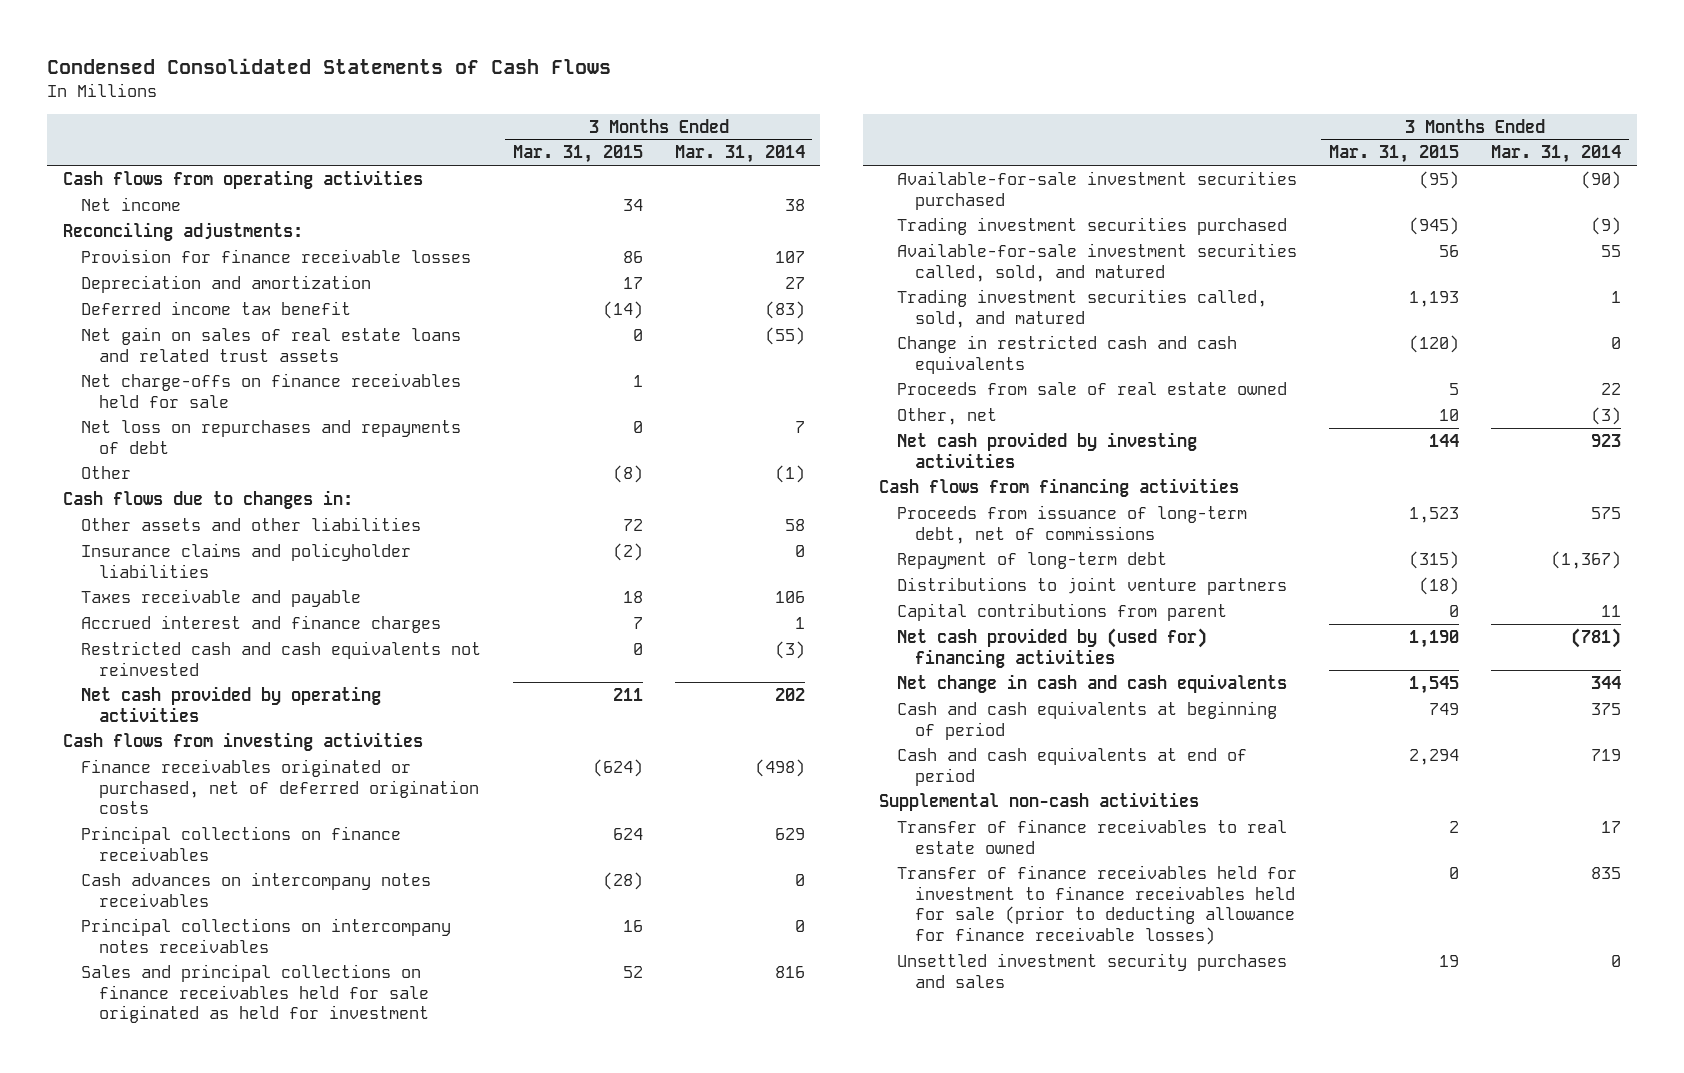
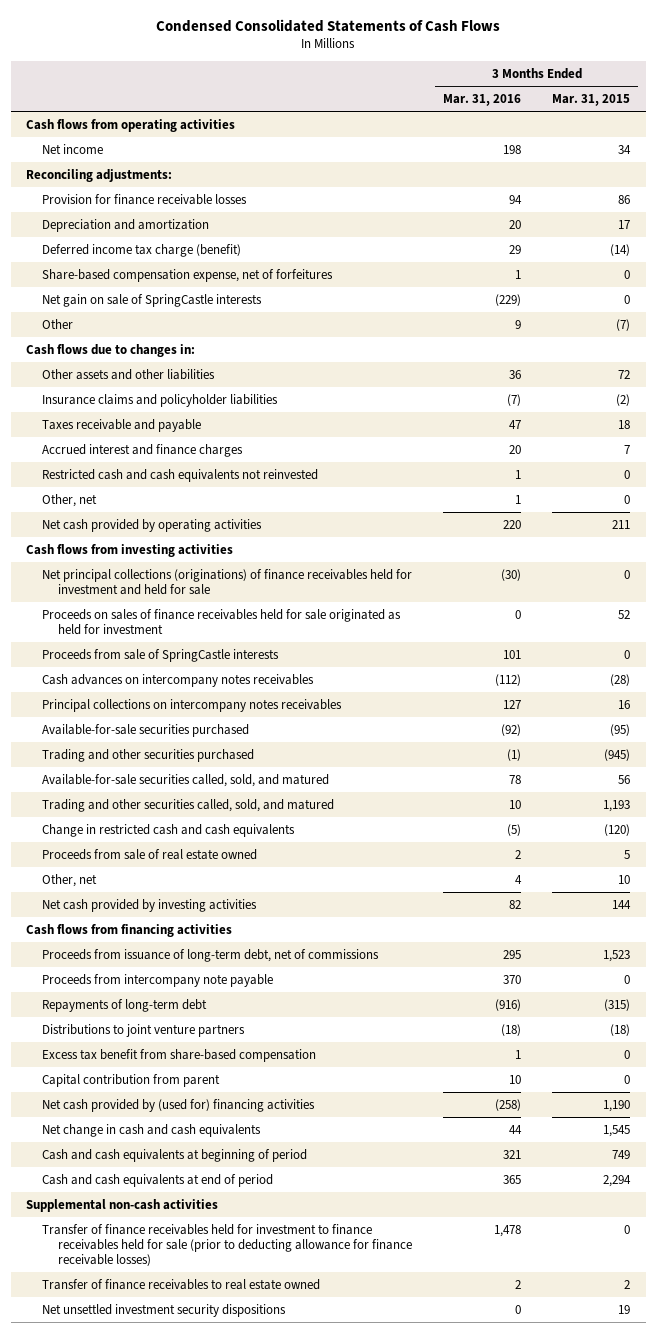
- | 3 Months Ended Mar. 31, 2015 | 3 Months Ended Mar. 31, 2014
+ | 3 Months Ended Mar. 31, 2016 | 3 Months Ended Mar. 31, 2015
- Deferred income tax benefit | (14) | (83)
- Net gain on sales of real estate loans and related trust assets | 0 | (55)
- Net charge-offs on finance receivables held for sale | 1 |
- Net loss on repurchases and repayments of debt | 0 | 7
- Other | (8) | (1)
+ Deferred income tax charge (benefit) | 29 | (14)
+ Share-based compensation expense, net of forfeitures | 1 | 0
+ Net gain on sale of SpringCastle interests | (229) | 0
+ Other | 9 | (7)
+ Other, net | 1 | 0
- Finance receivables originated or purchased, net of deferred origination costs | (624) | (498)
- Principal collections on finance receivables | 624 | 629
+ Net principal collections (originations) of finance receivables held for investment and held for sale | (30) | 0
+ Proceeds on sales of finance receivables held for sale originated as held for investment | 0 | 52
+ Proceeds from sale of SpringCastle interests | 101 | 0
- Sales and principal collections on finance receivables held for sale originated as held for investment | 52 | 816
- Available-for-sale investment securities purchased | (95) | (90)
- Trading investment securities purchased | (945) | (9)
- Available-for-sale investment securities called, sold, and matured | 56 | 55
- Trading investment securities called, sold, and matured | 1,193 | 1
+ Available-for-sale securities purchased | (92) | (95)
+ Trading and other securities purchased | (1) | (945)
+ Available-for-sale securities called, sold, and matured | 78 | 56
+ Trading and other securities called, sold, and matured | 10 | 1,193
- Repayment of long-term debt | (315) | (1,367)
+ Proceeds from intercompany note payable | 370 | 0
+ Repayments of long-term debt | (916) | (315)
- Capital contributions from parent | 0 | 11
+ Excess tax benefit from share-based compensation | 1 | 0
+ Capital contribution from parent | 10 | 0
- Unsettled investment security purchases and sales | 19 | 0
moved down: Transfer of finance receivables to real estate owned | 2 | 2
+ Net unsettled investment security dispositions | 0 | 19

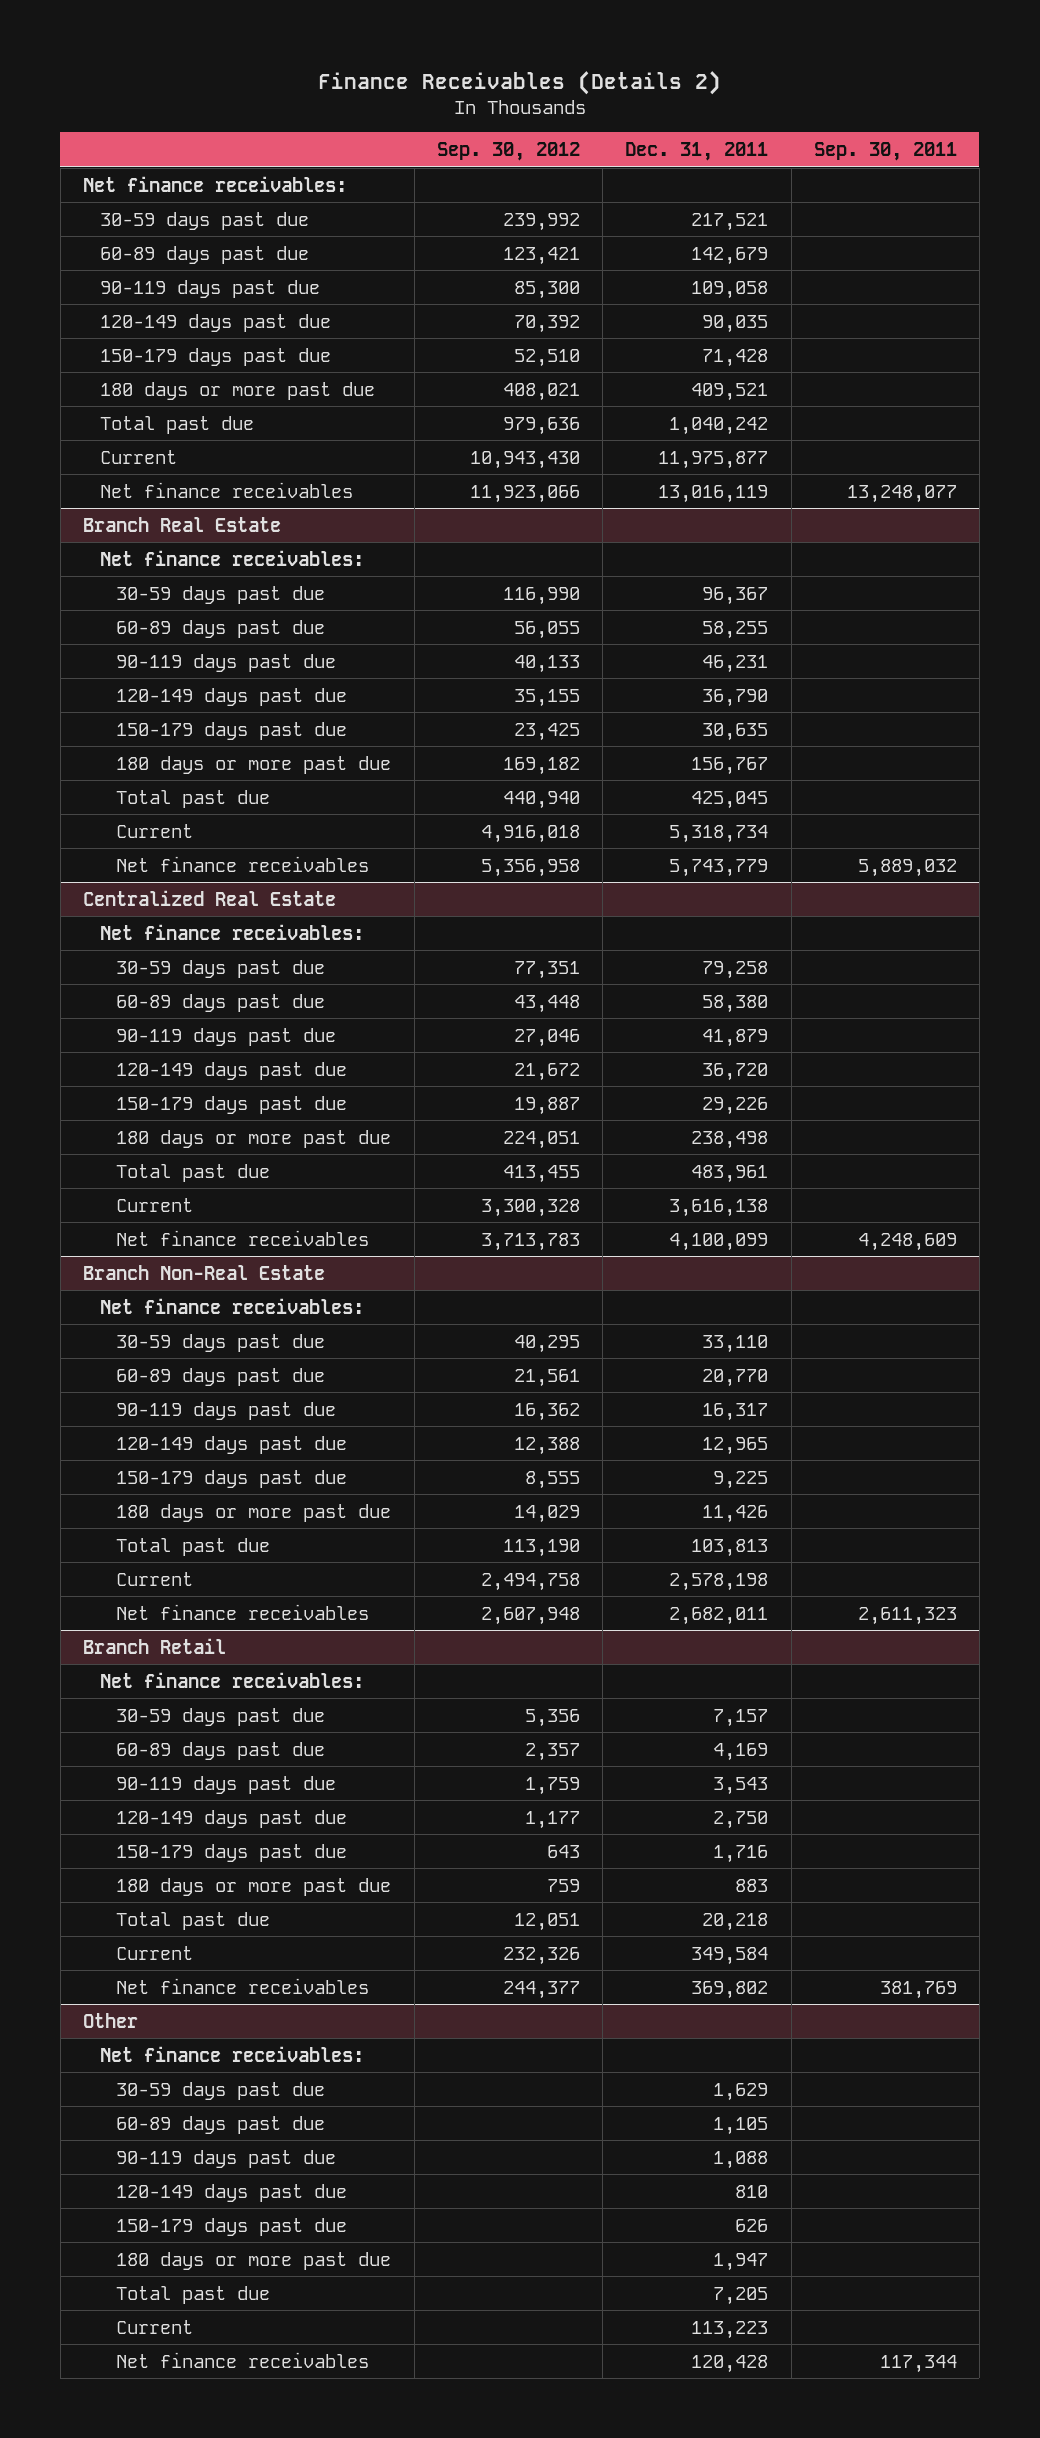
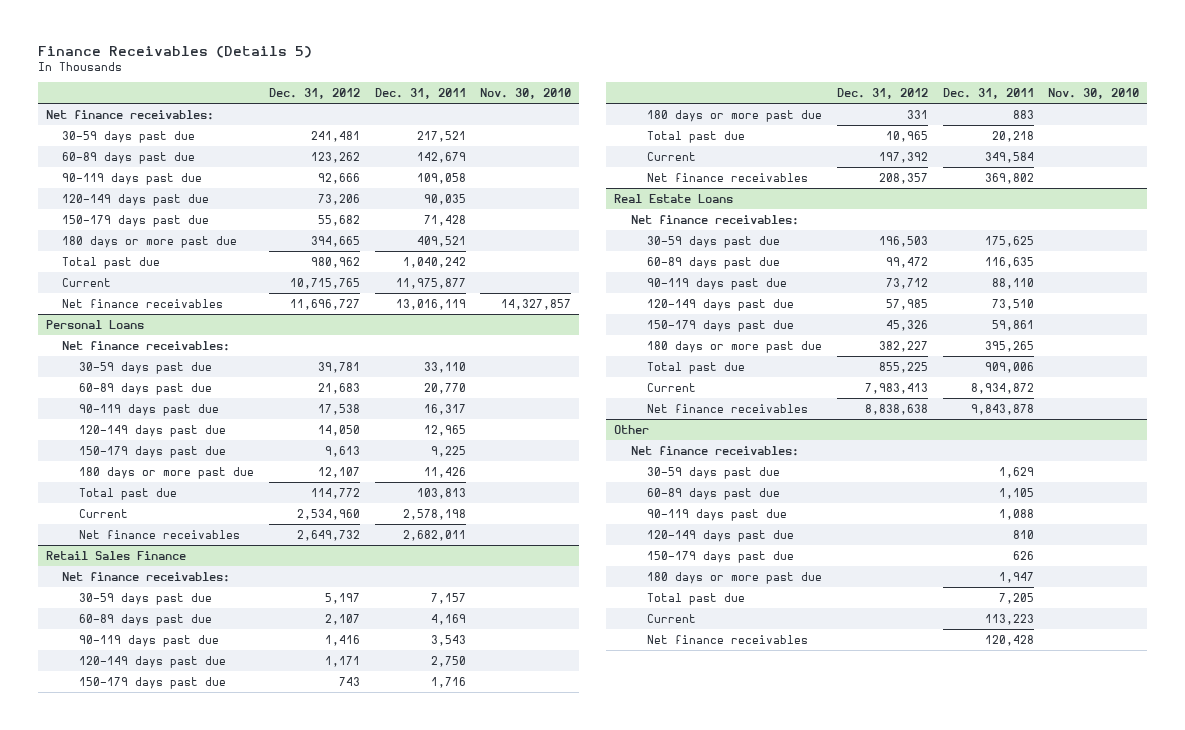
- Finance Receivables (Details 2)
+ Finance Receivables (Details 5)
- | Sep. 30, 2012 | Dec. 31, 2011 | Sep. 30, 2011
+ | Dec. 31, 2012 | Dec. 31, 2011 | Nov. 30, 2010
- Branch Real Estate
- Net finance receivables:
- 30-59 days past due | 116,990 | 96,367 |
- 60-89 days past due | 56,055 | 58,255 |
- 90-119 days past due | 40,133 | 46,231 |
- 120-149 days past due | 35,155 | 36,790 |
- 150-179 days past due | 23,425 | 30,635 |
- 180 days or more past due | 169,182 | 156,767 |
- Total past due | 440,940 | 425,045 |
- Current | 4,916,018 | 5,318,734 |
- Net finance receivables | 5,356,958 | 5,743,779 | 5,889,032
- Centralized Real Estate
- Net finance receivables:
- 30-59 days past due | 77,351 | 79,258 |
- 60-89 days past due | 43,448 | 58,380 |
- 90-119 days past due | 27,046 | 41,879 |
- 120-149 days past due | 21,672 | 36,720 |
- 150-179 days past due | 19,887 | 29,226 |
- 180 days or more past due | 224,051 | 238,498 |
- Total past due | 413,455 | 483,961 |
- Current | 3,300,328 | 3,616,138 |
- Net finance receivables | 3,713,783 | 4,100,099 | 4,248,609
- Branch Non-Real Estate
+ Personal Loans
- Branch Retail
+ Retail Sales Finance
+ Real Estate Loans
+ Net finance receivables:
+ 30-59 days past due | 196,503 | 175,625 |
+ 60-89 days past due | 99,472 | 116,635 |
+ 90-119 days past due | 73,712 | 88,110 |
+ 120-149 days past due | 57,985 | 73,510 |
+ 150-179 days past due | 45,326 | 59,861 |
+ 180 days or more past due | 382,227 | 395,265 |
+ Total past due | 855,225 | 909,006 |
+ Current | 7,983,413 | 8,934,872 |
+ Net finance receivables | 8,838,638 | 9,843,878 |

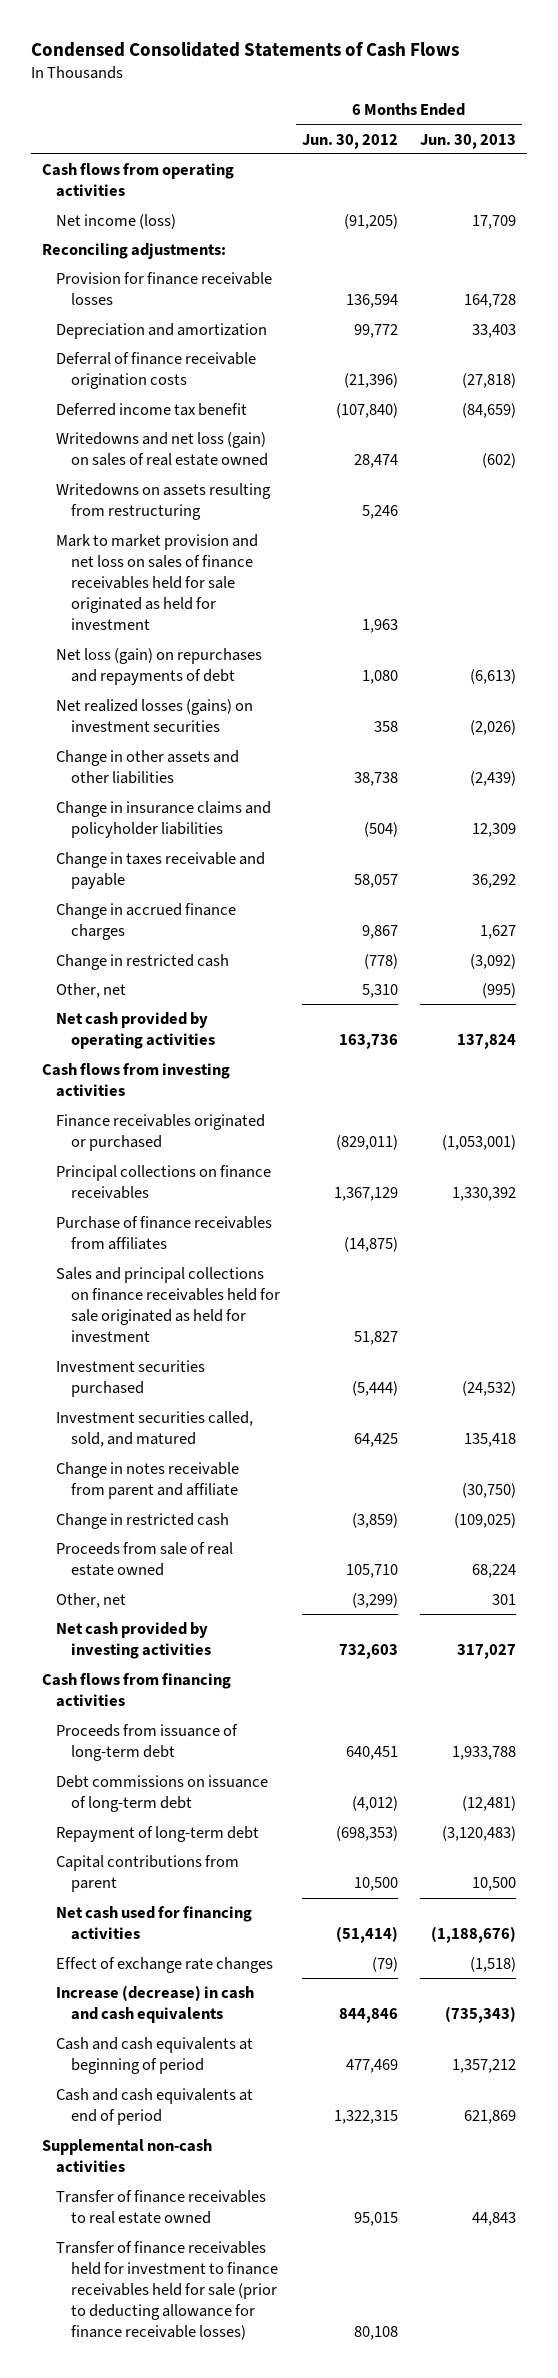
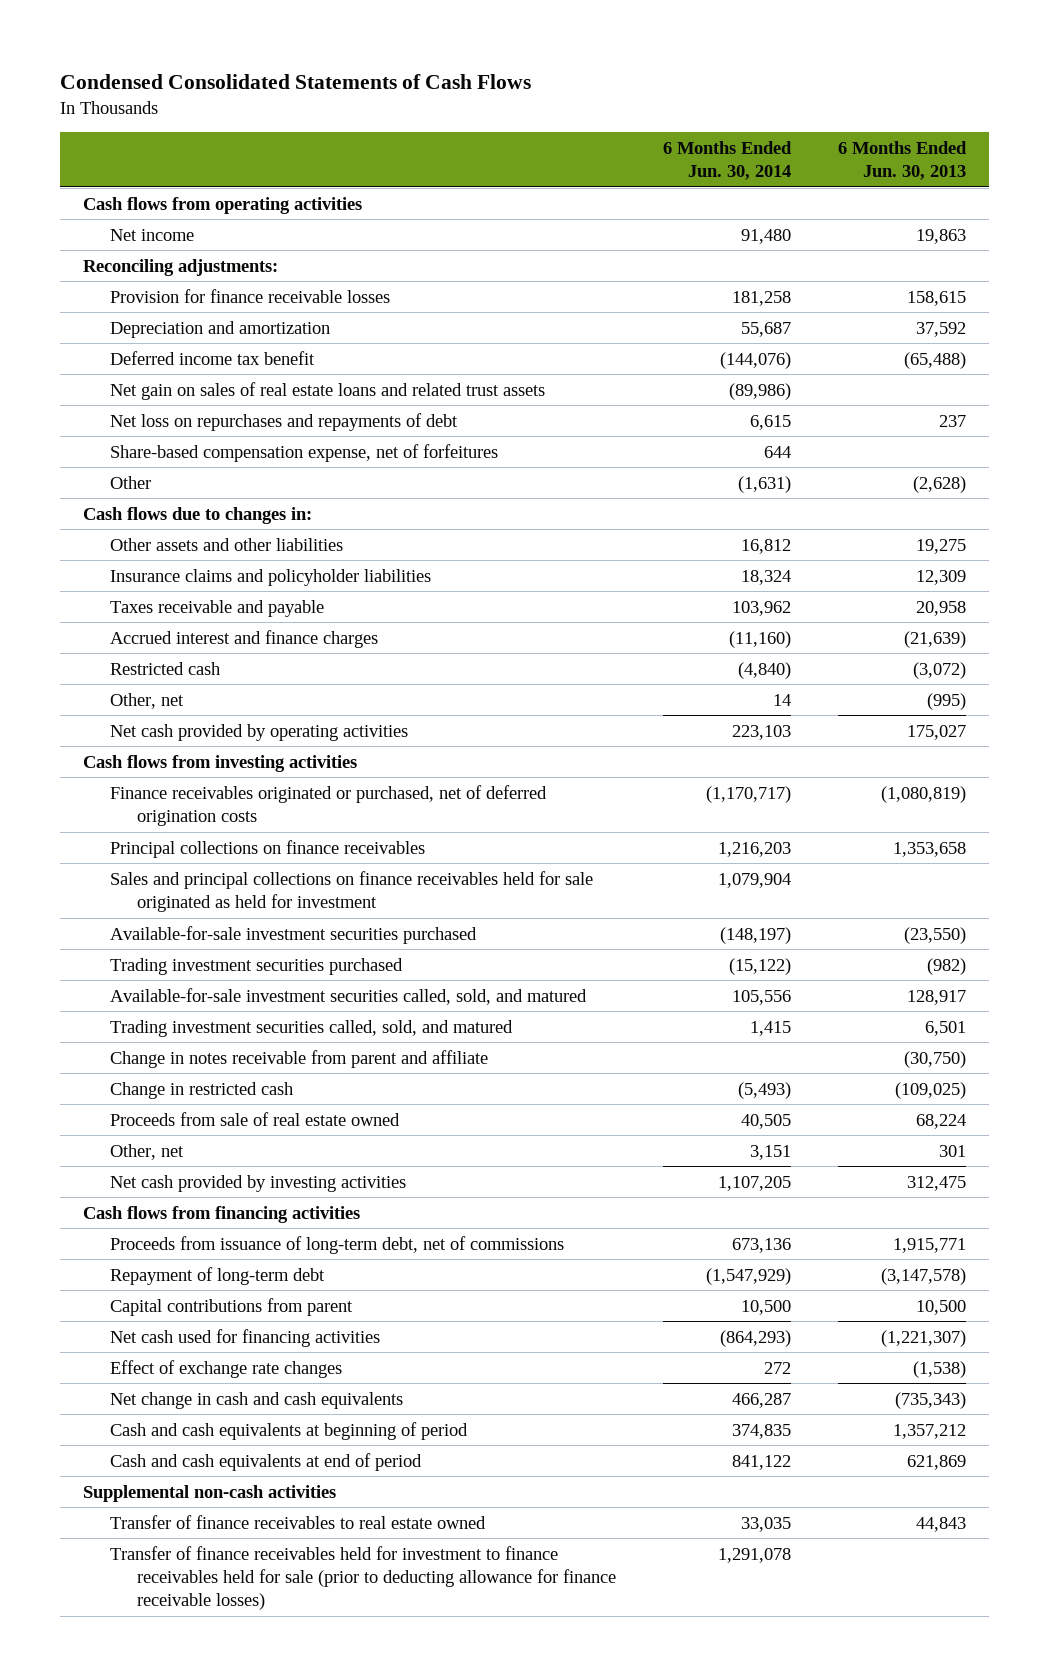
- | 6 Months Ended Jun. 30, 2012 | 6 Months Ended Jun. 30, 2013
+ | 6 Months Ended Jun. 30, 2014 | 6 Months Ended Jun. 30, 2013
- Net income (loss) | (91,205) | 17,709
+ Net income | 91,480 | 19,863
- Provision for finance receivable losses | 136,594 | 164,728
- Depreciation and amortization | 99,772 | 33,403
- Deferral of finance receivable origination costs | (21,396) | (27,818)
- Deferred income tax benefit | (107,840) | (84,659)
- Writedowns and net loss (gain) on sales of real estate owned | 28,474 | (602)
- Writedowns on assets resulting from restructuring | 5,246 |
- Mark to market provision and net loss on sales of finance receivables held for sale originated as held for investment | 1,963 |
- Net loss (gain) on repurchases and repayments of debt | 1,080 | (6,613)
- Net realized losses (gains) on investment securities | 358 | (2,026)
- Change in other assets and other liabilities | 38,738 | (2,439)
- Change in insurance claims and policyholder liabilities | (504) | 12,309
- Change in taxes receivable and payable | 58,057 | 36,292
- Change in accrued finance charges | 9,867 | 1,627
- Change in restricted cash | (778) | (3,092)
+ Provision for finance receivable losses | 181,258 | 158,615
+ Depreciation and amortization | 55,687 | 37,592
+ Deferred income tax benefit | (144,076) | (65,488)
+ Net gain on sales of real estate loans and related trust assets | (89,986) |
+ Net loss on repurchases and repayments of debt | 6,615 | 237
+ Share-based compensation expense, net of forfeitures | 644 |
+ Other | (1,631) | (2,628)
+ Cash flows due to changes in:
+ Other assets and other liabilities | 16,812 | 19,275
+ Insurance claims and policyholder liabilities | 18,324 | 12,309
+ Taxes receivable and payable | 103,962 | 20,958
+ Accrued interest and finance charges | (11,160) | (21,639)
+ Restricted cash | (4,840) | (3,072)
- Net cash provided by operating activities | 163,736 | 137,824
+ Net cash provided by operating activities | 223,103 | 175,027
- Finance receivables originated or purchased | (829,011) | (1,053,001)
- Principal collections on finance receivables | 1,367,129 | 1,330,392
- Purchase of finance receivables from affiliates | (14,875) |
+ Finance receivables originated or purchased, net of deferred origination costs | (1,170,717) | (1,080,819)
+ Principal collections on finance receivables | 1,216,203 | 1,353,658
- Investment securities purchased | (5,444) | (24,532)
- Investment securities called, sold, and matured | 64,425 | 135,418
+ Available-for-sale investment securities purchased | (148,197) | (23,550)
+ Trading investment securities purchased | (15,122) | (982)
+ Available-for-sale investment securities called, sold, and matured | 105,556 | 128,917
+ Trading investment securities called, sold, and matured | 1,415 | 6,501
- Net cash provided by investing activities | 732,603 | 317,027
+ Net cash provided by investing activities | 1,107,205 | 312,475
- Proceeds from issuance of long-term debt | 640,451 | 1,933,788
- Debt commissions on issuance of long-term debt | (4,012) | (12,481)
- Repayment of long-term debt | (698,353) | (3,120,483)
+ Proceeds from issuance of long-term debt, net of commissions | 673,136 | 1,915,771
+ Repayment of long-term debt | (1,547,929) | (3,147,578)
- Net cash used for financing activities | (51,414) | (1,188,676)
- Effect of exchange rate changes | (79) | (1,518)
- Increase (decrease) in cash and cash equivalents | 844,846 | (735,343)
+ Net cash used for financing activities | (864,293) | (1,221,307)
+ Effect of exchange rate changes | 272 | (1,538)
+ Net change in cash and cash equivalents | 466,287 | (735,343)

